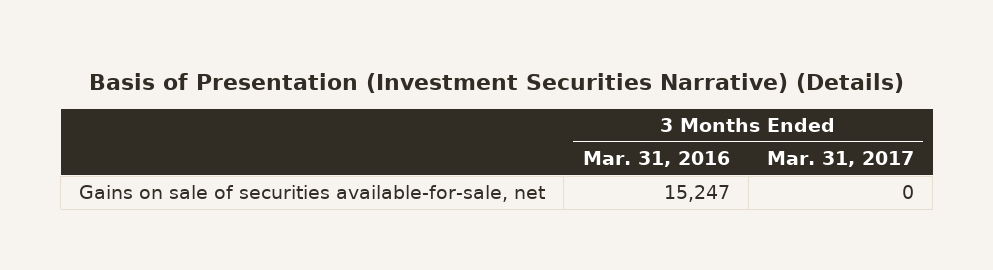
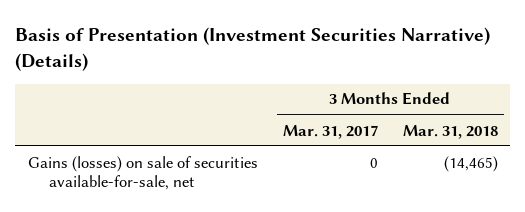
- | 3 Months Ended Mar. 31, 2016 | 3 Months Ended Mar. 31, 2017
+ | 3 Months Ended Mar. 31, 2017 | 3 Months Ended Mar. 31, 2018
- Gains on sale of securities available-for-sale, net | 15,247 | 0
+ Gains (losses) on sale of securities available-for-sale, net | 0 | (14,465)

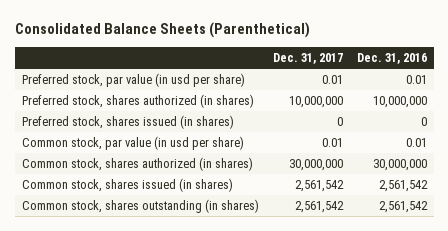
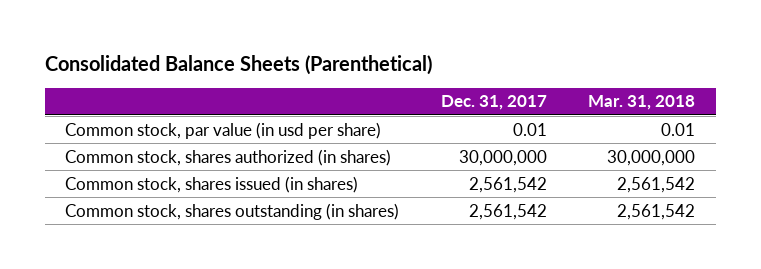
- | Dec. 31, 2017 | Dec. 31, 2016
+ | Dec. 31, 2017 | Mar. 31, 2018
- Preferred stock, par value (in usd per share) | 0.01 | 0.01
- Preferred stock, shares authorized (in shares) | 10,000,000 | 10,000,000
- Preferred stock, shares issued (in shares) | 0 | 0

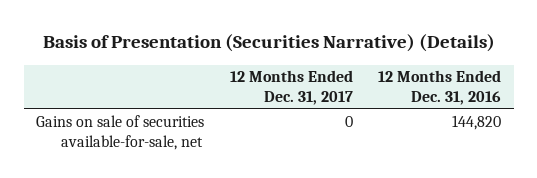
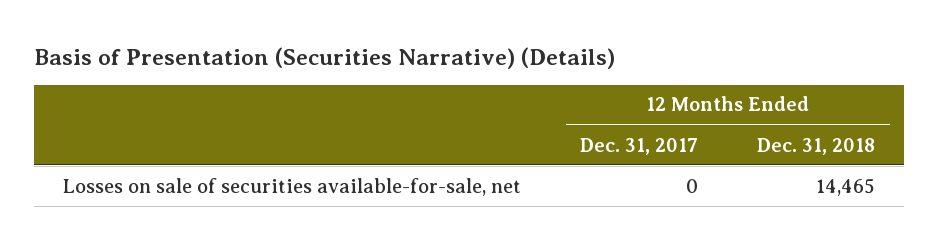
- | 12 Months Ended Dec. 31, 2017 | 12 Months Ended Dec. 31, 2016
+ | 12 Months Ended Dec. 31, 2017 | 12 Months Ended Dec. 31, 2018
- Gains on sale of securities available-for-sale, net | 0 | 144,820
+ Losses on sale of securities available-for-sale, net | 0 | 14,465

